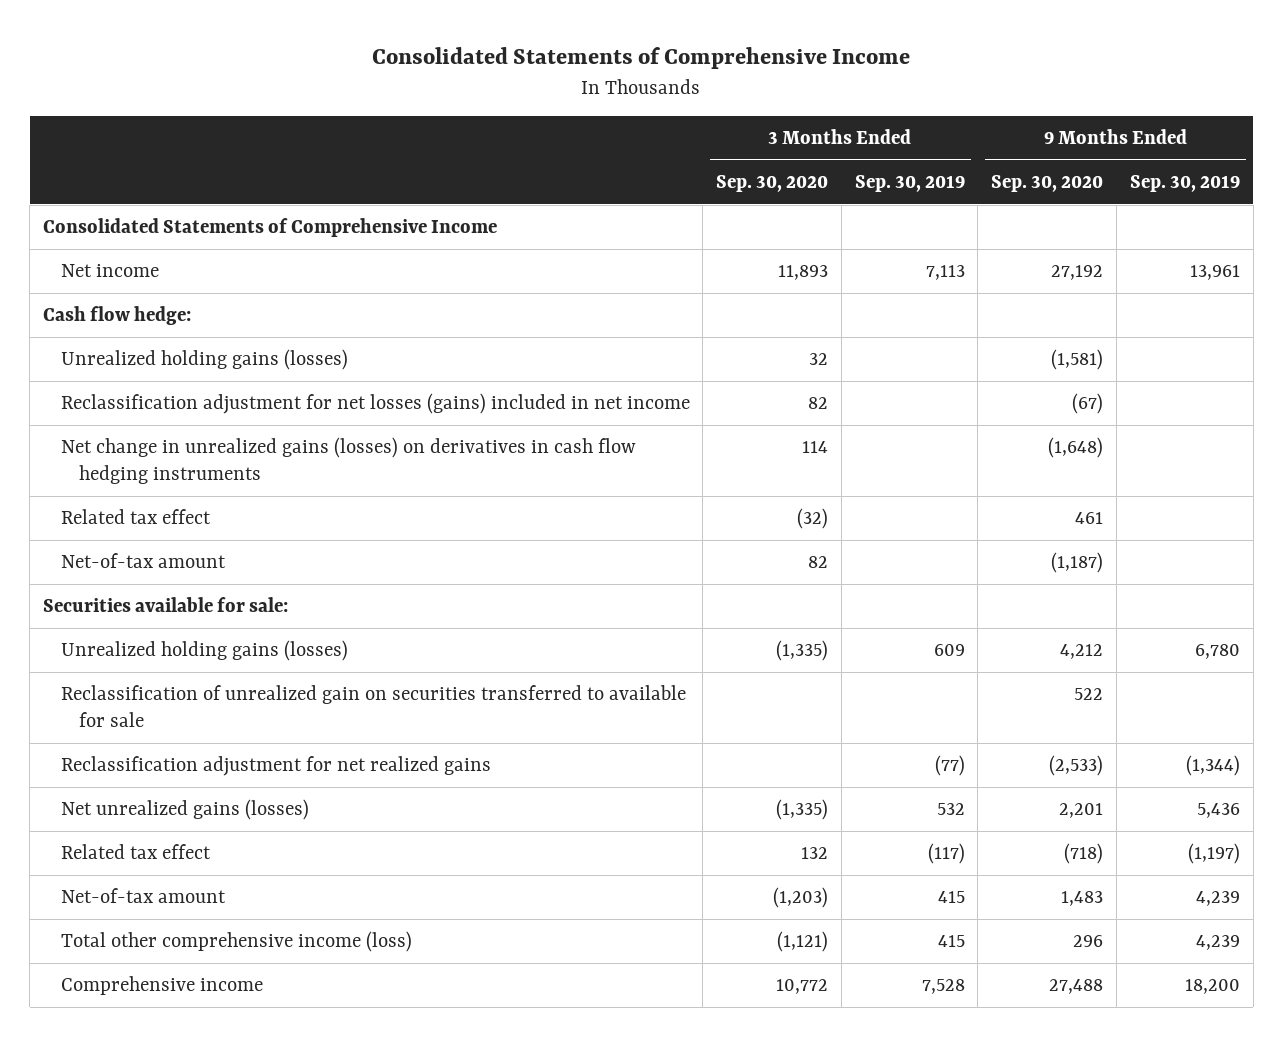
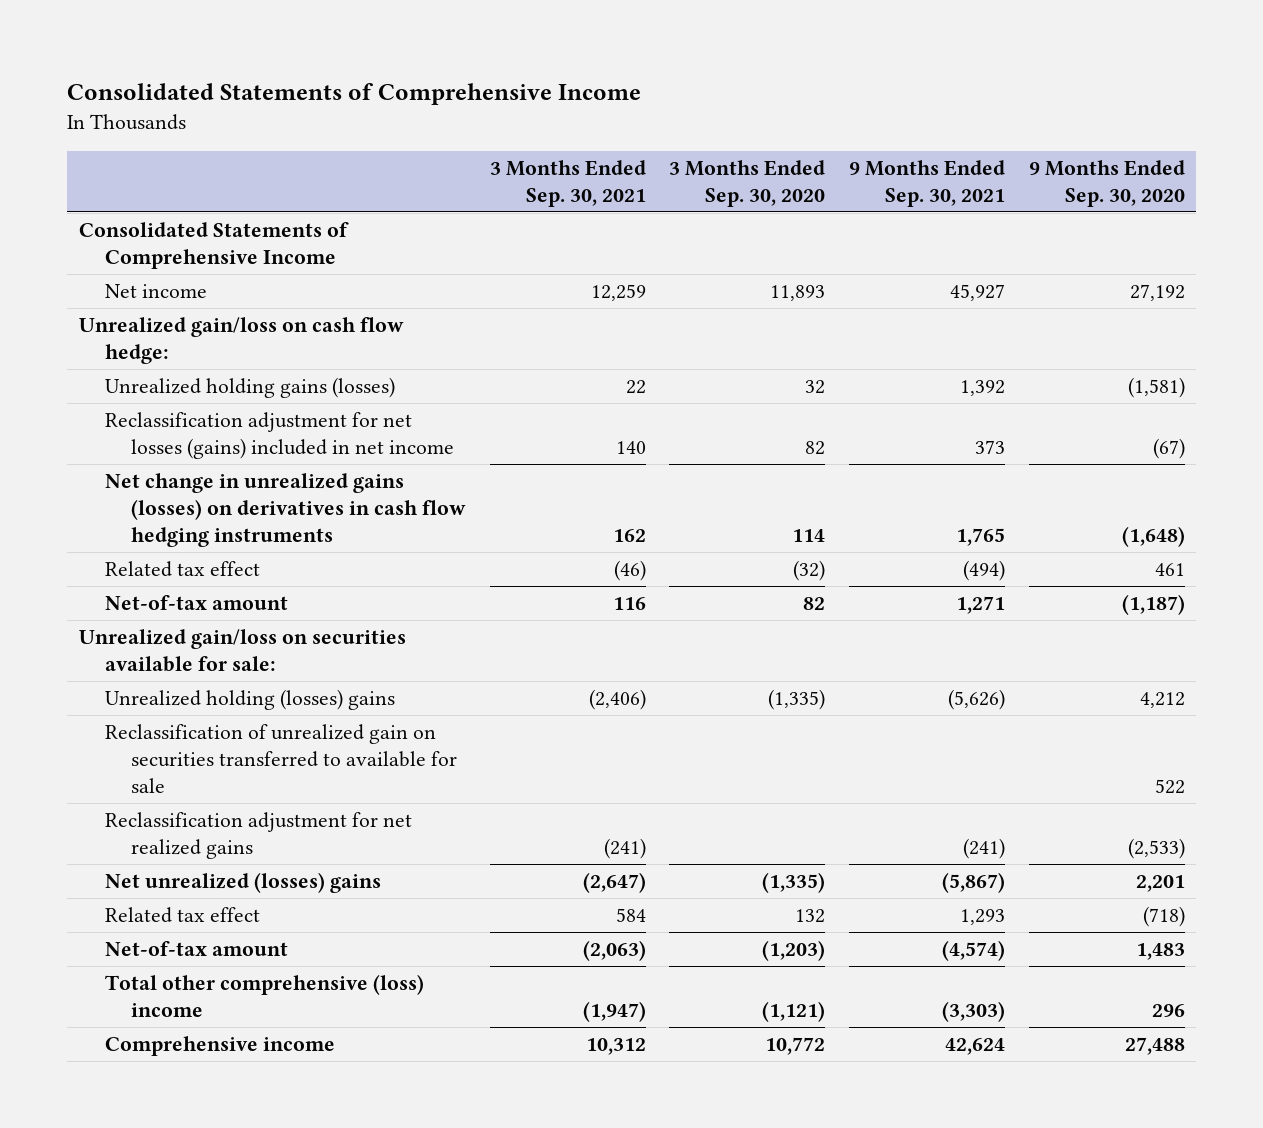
- | 3 Months Ended Sep. 30, 2020 | 3 Months Ended Sep. 30, 2019 | 9 Months Ended Sep. 30, 2020 | 9 Months Ended Sep. 30, 2019
+ | 3 Months Ended Sep. 30, 2021 | 3 Months Ended Sep. 30, 2020 | 9 Months Ended Sep. 30, 2021 | 9 Months Ended Sep. 30, 2020
- Cash flow hedge:
+ Unrealized gain/loss on cash flow hedge:
- Securities available for sale:
- Unrealized holding gains (losses) | (1,335) | 609 | 4,212 | 6,780
+ Unrealized gain/loss on securities available for sale:
+ Unrealized holding (losses) gains | (2,406) | (1,335) | (5,626) | 4,212
- Net unrealized gains (losses) | (1,335) | 532 | 2,201 | 5,436
+ Net unrealized (losses) gains | (2,647) | (1,335) | (5,867) | 2,201
- Total other comprehensive income (loss) | (1,121) | 415 | 296 | 4,239
+ Total other comprehensive (loss) income | (1,947) | (1,121) | (3,303) | 296

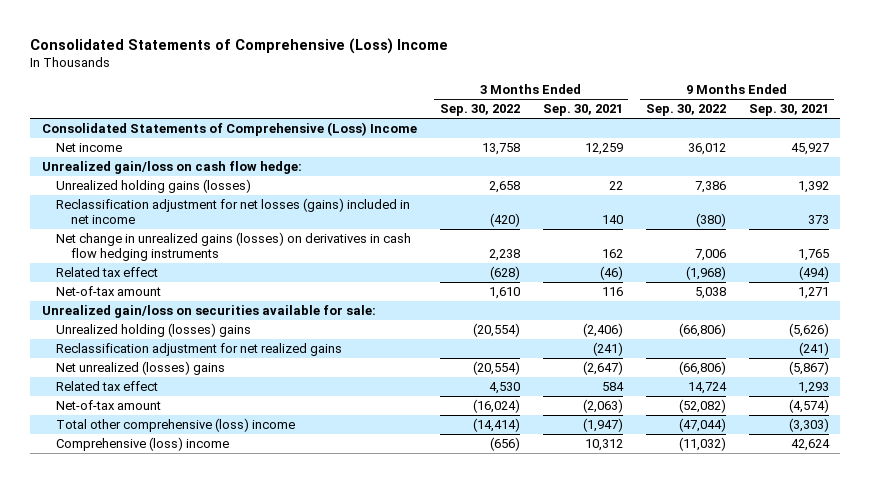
- Consolidated Statements of Comprehensive Income
+ Consolidated Statements of Comprehensive (Loss) Income
- | 3 Months Ended Sep. 30, 2021 | 3 Months Ended Sep. 30, 2020 | 9 Months Ended Sep. 30, 2021 | 9 Months Ended Sep. 30, 2020
+ | 3 Months Ended Sep. 30, 2022 | 3 Months Ended Sep. 30, 2021 | 9 Months Ended Sep. 30, 2022 | 9 Months Ended Sep. 30, 2021
- Consolidated Statements of Comprehensive Income
+ Consolidated Statements of Comprehensive (Loss) Income
- Reclassification of unrealized gain on securities transferred to available for sale | | | | 522
- Comprehensive income | 10,312 | 10,772 | 42,624 | 27,488
+ Comprehensive (loss) income | (656) | 10,312 | (11,032) | 42,624

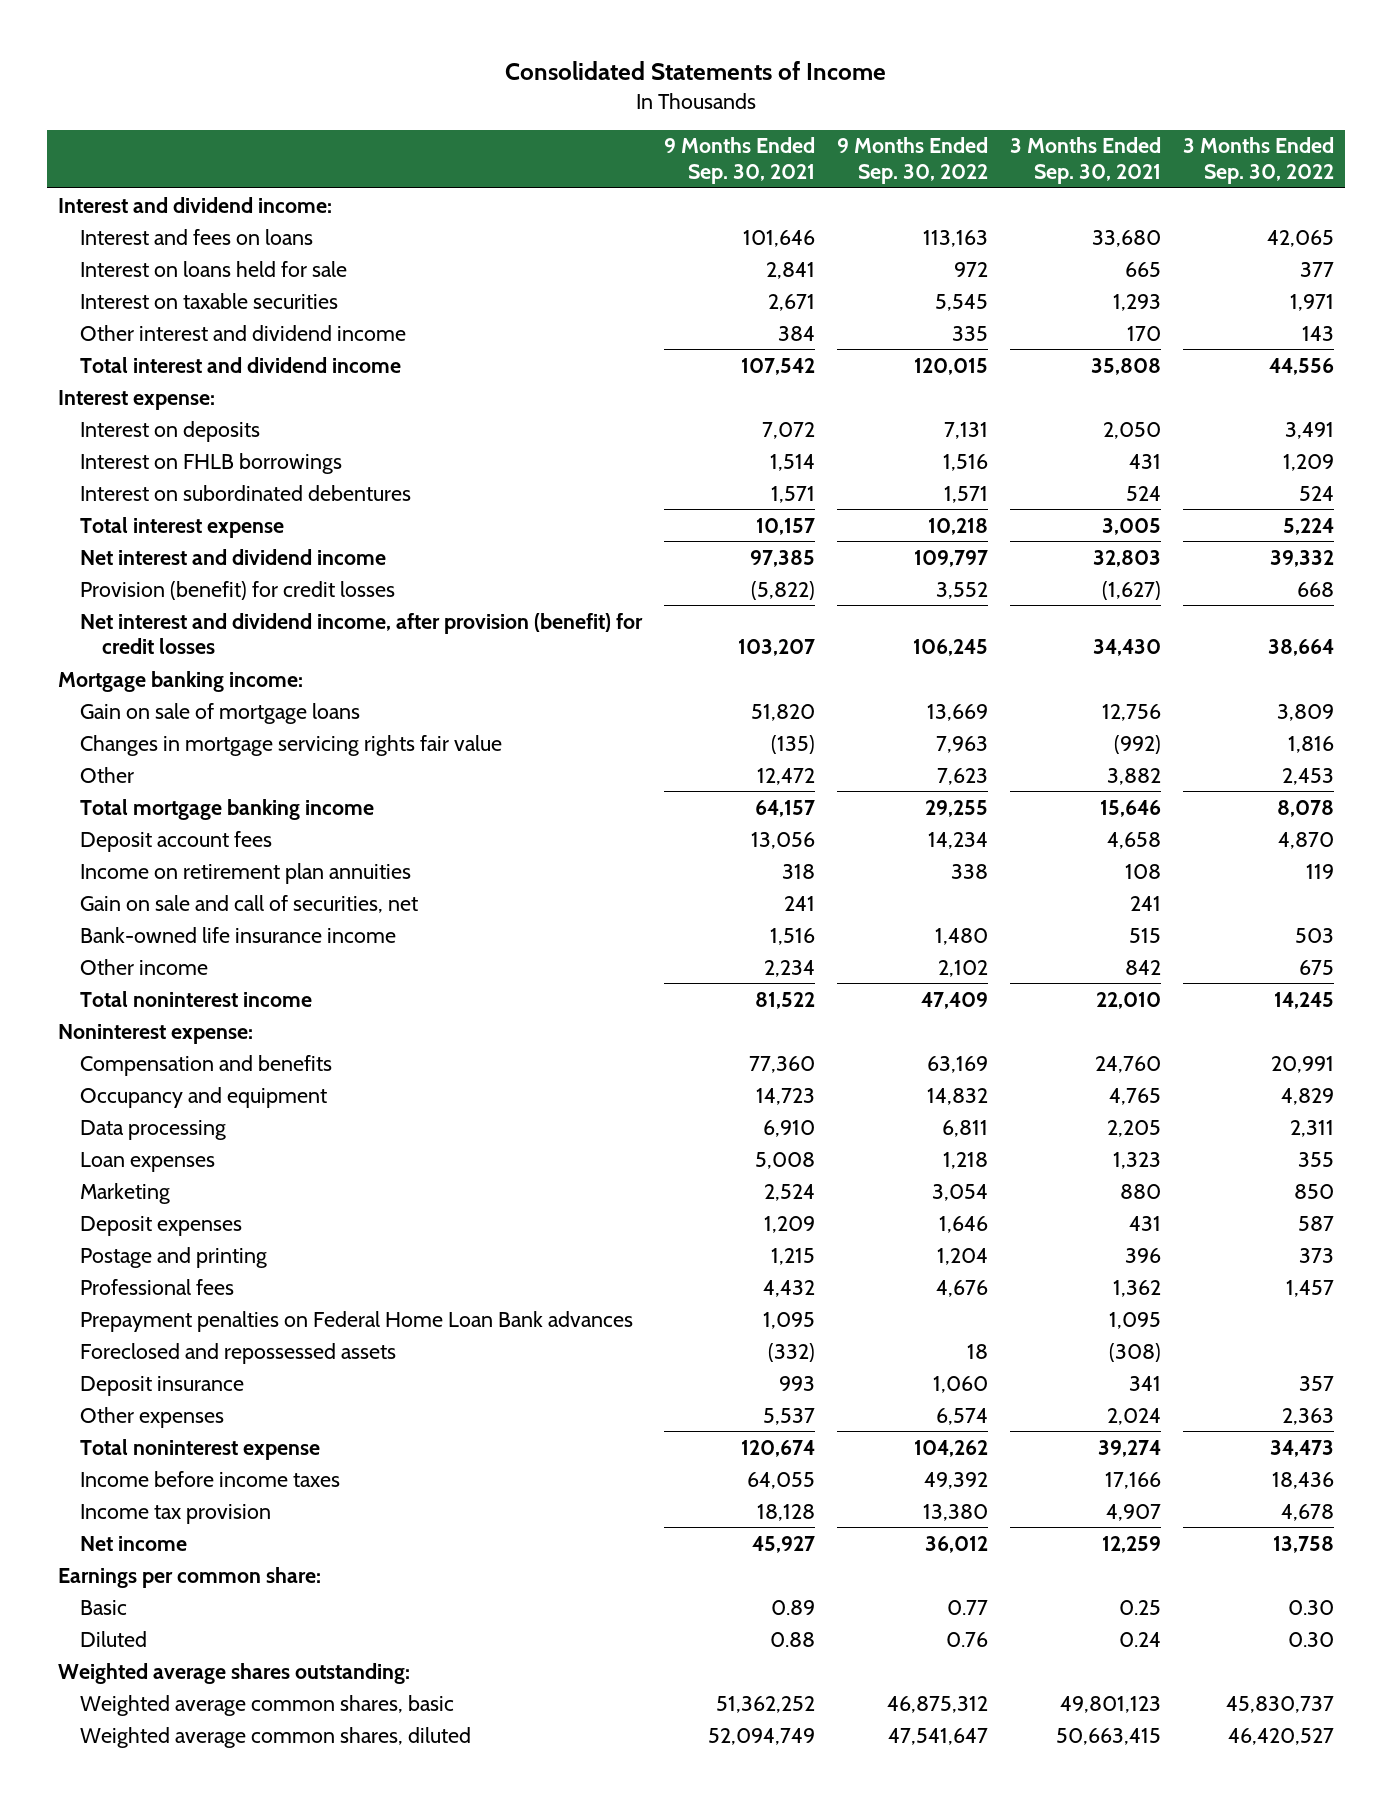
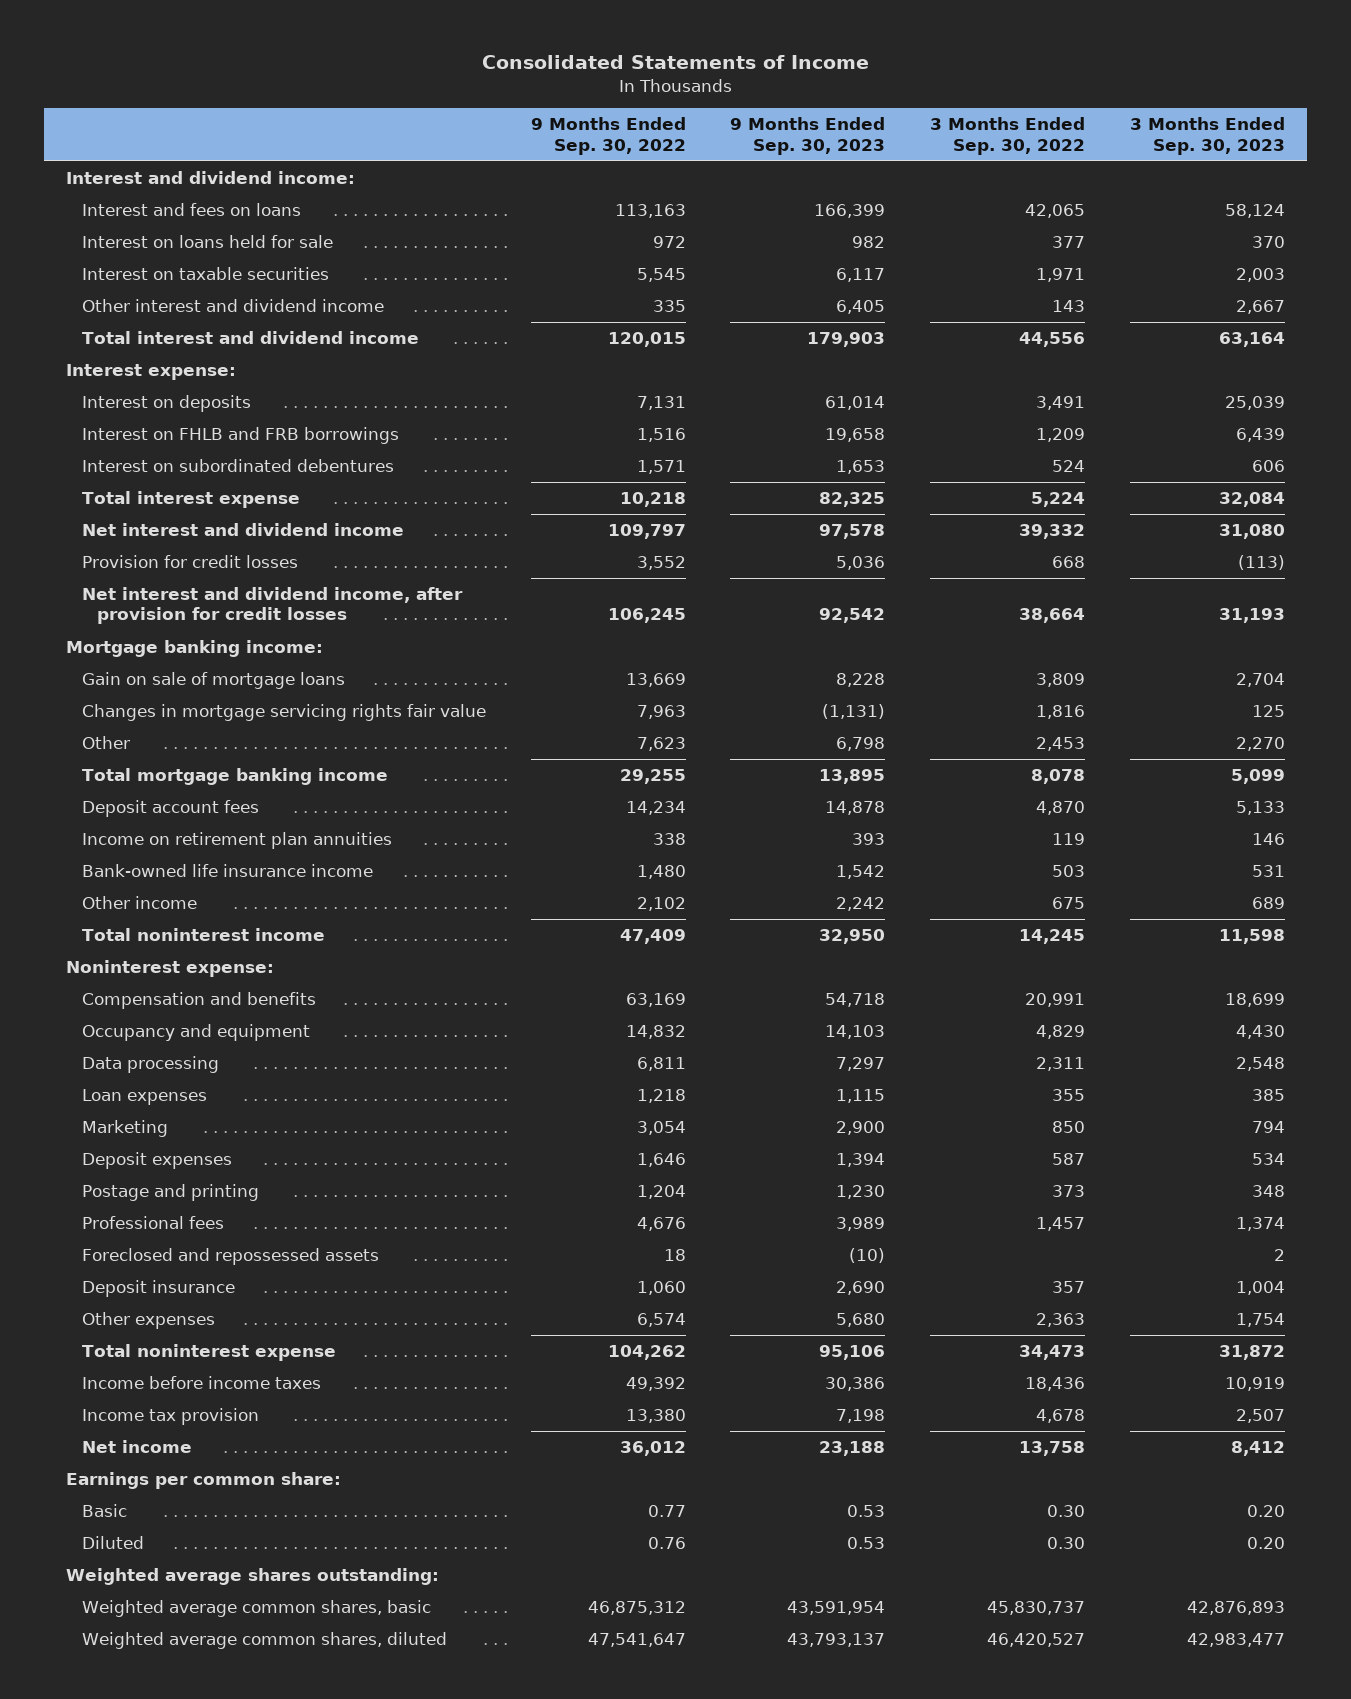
- | 9 Months Ended Sep. 30, 2021 | 9 Months Ended Sep. 30, 2022 | 3 Months Ended Sep. 30, 2021 | 3 Months Ended Sep. 30, 2022
+ | 9 Months Ended Sep. 30, 2022 | 9 Months Ended Sep. 30, 2023 | 3 Months Ended Sep. 30, 2022 | 3 Months Ended Sep. 30, 2023
- Interest on FHLB borrowings | 1,514 | 1,516 | 431 | 1,209
+ Interest on FHLB and FRB borrowings | 1,516 | 19,658 | 1,209 | 6,439
- Provision (benefit) for credit losses | (5,822) | 3,552 | (1,627) | 668
- Net interest and dividend income, after provision (benefit) for credit losses | 103,207 | 106,245 | 34,430 | 38,664
+ Provision for credit losses | 3,552 | 5,036 | 668 | (113)
+ Net interest and dividend income, after provision for credit losses | 106,245 | 92,542 | 38,664 | 31,193
- Gain on sale and call of securities, net | 241 | | 241 |
- Prepayment penalties on Federal Home Loan Bank advances | 1,095 | | 1,095 |

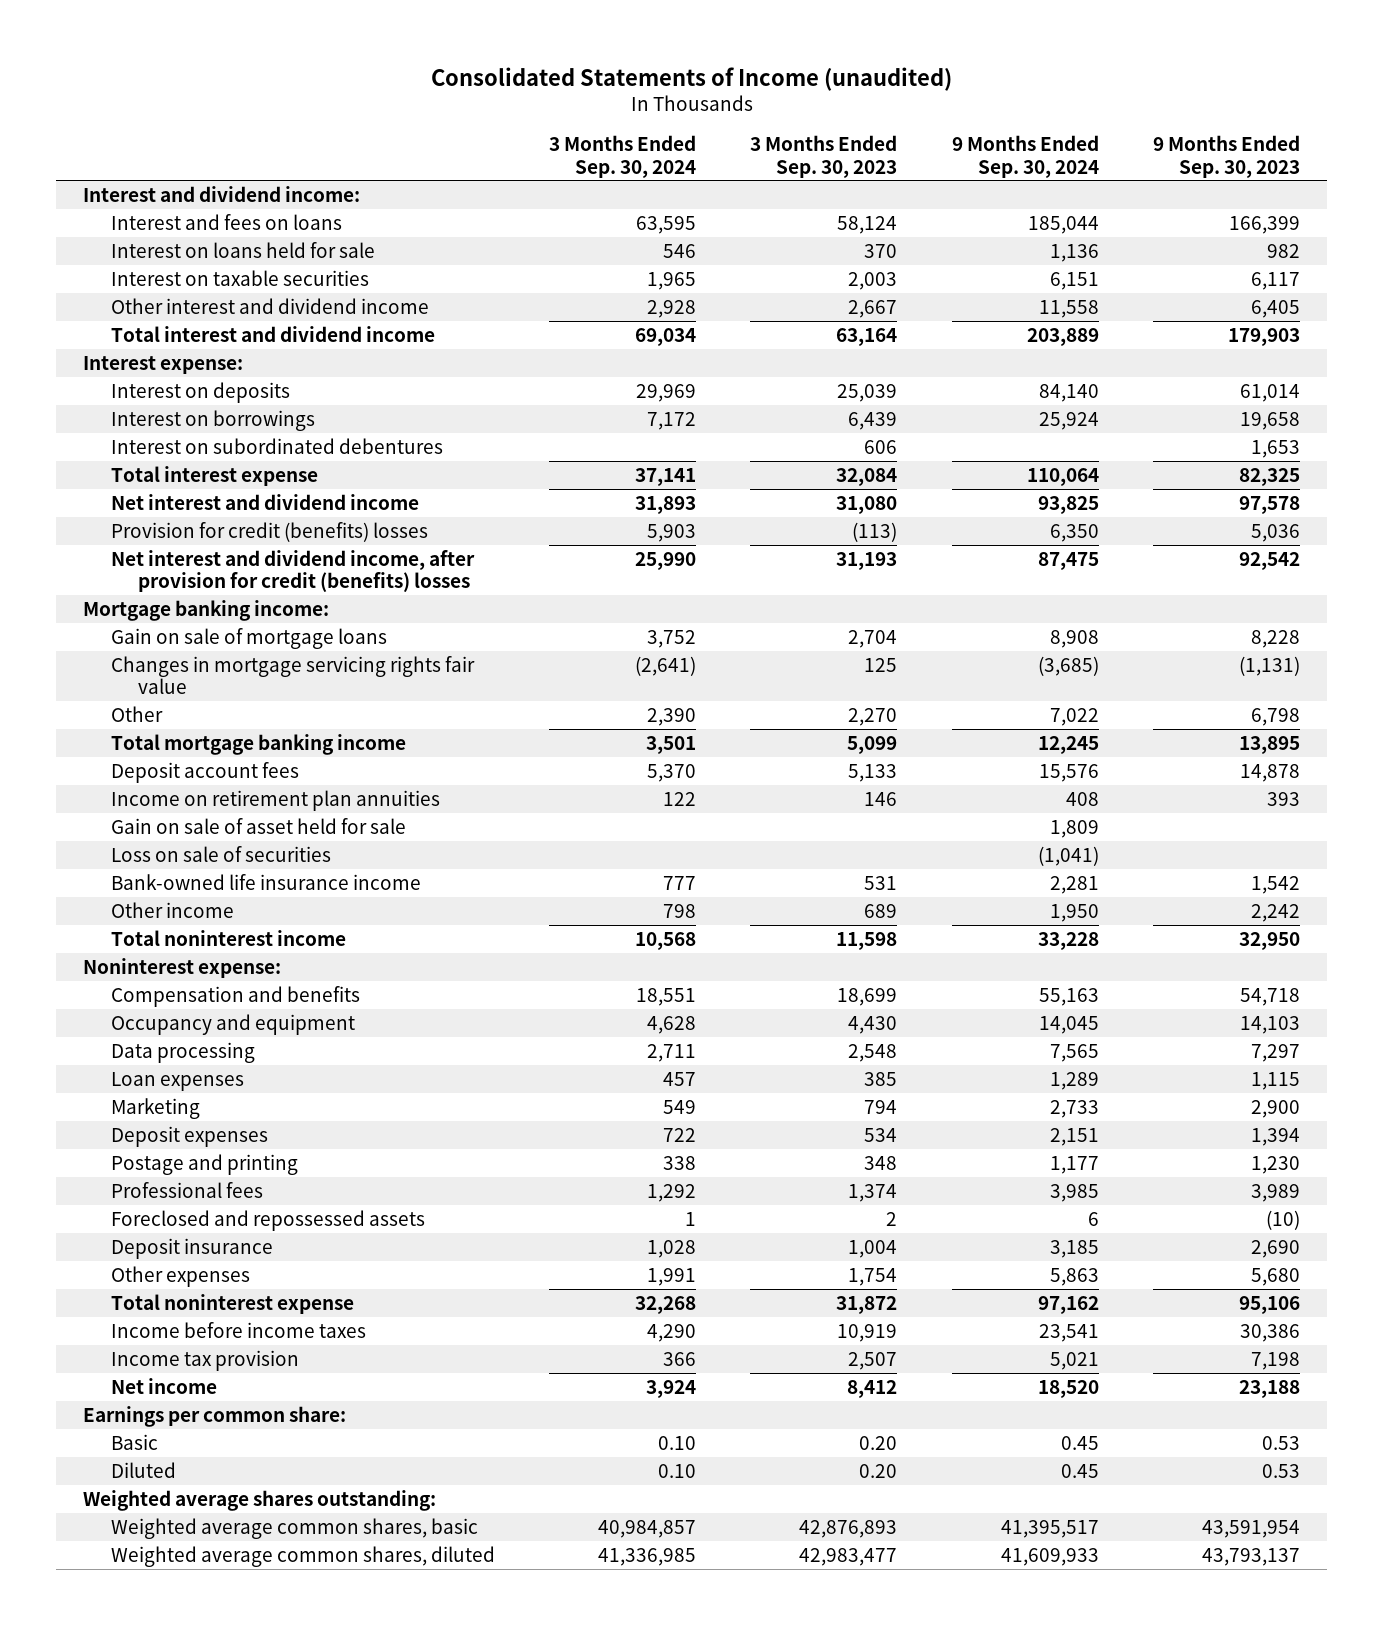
- Consolidated Statements of Income
+ Consolidated Statements of Income (unaudited)
- | 9 Months Ended Sep. 30, 2022 | 9 Months Ended Sep. 30, 2023 | 3 Months Ended Sep. 30, 2022 | 3 Months Ended Sep. 30, 2023
+ | 3 Months Ended Sep. 30, 2024 | 3 Months Ended Sep. 30, 2023 | 9 Months Ended Sep. 30, 2024 | 9 Months Ended Sep. 30, 2023
- Interest on FHLB and FRB borrowings | 1,516 | 19,658 | 1,209 | 6,439
+ Interest on borrowings | 7,172 | 6,439 | 25,924 | 19,658
- Provision for credit losses | 3,552 | 5,036 | 668 | (113)
- Net interest and dividend income, after provision for credit losses | 106,245 | 92,542 | 38,664 | 31,193
+ Provision for credit (benefits) losses | 5,903 | (113) | 6,350 | 5,036
+ Net interest and dividend income, after provision for credit (benefits) losses | 25,990 | 31,193 | 87,475 | 92,542
+ Gain on sale of asset held for sale | | | 1,809 |
+ Loss on sale of securities | | | (1,041) |

